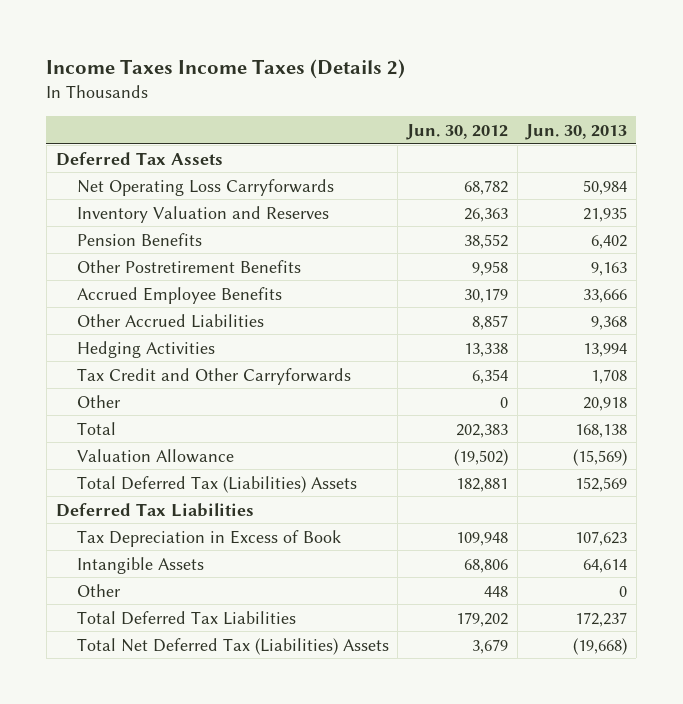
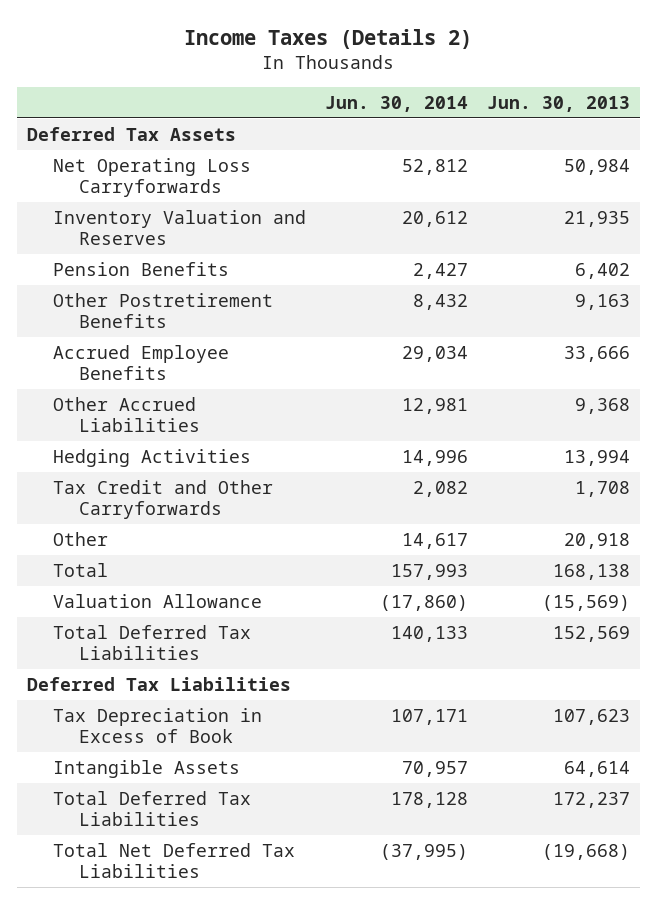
- Income Taxes Income Taxes (Details 2)
+ Income Taxes (Details 2)
- | Jun. 30, 2012 | Jun. 30, 2013
+ | Jun. 30, 2014 | Jun. 30, 2013
- Total Deferred Tax (Liabilities) Assets | 182,881 | 152,569
+ Total Deferred Tax Liabilities | 140,133 | 152,569
- Other | 448 | 0
- Total Net Deferred Tax (Liabilities) Assets | 3,679 | (19,668)
+ Total Net Deferred Tax Liabilities | (37,995) | (19,668)

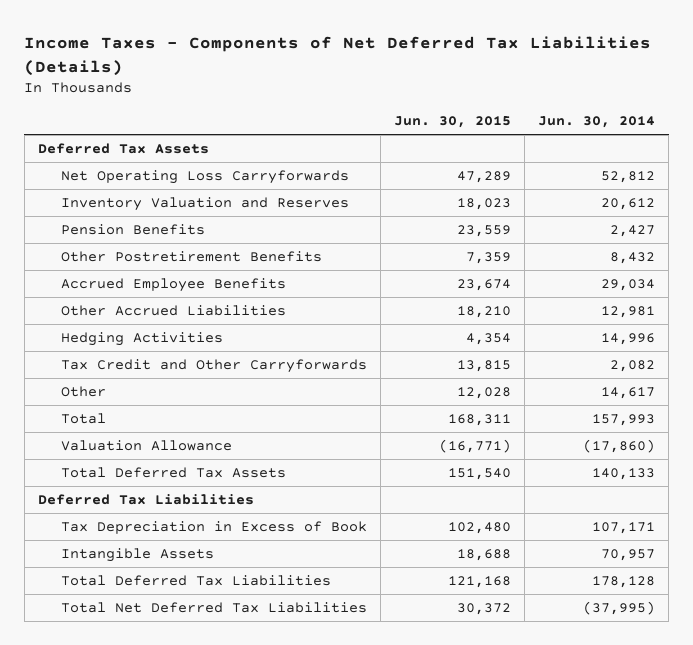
- Income Taxes (Details 2)
+ Income Taxes - Components of Net Deferred Tax Liabilities (Details)
- | Jun. 30, 2014 | Jun. 30, 2013
+ | Jun. 30, 2015 | Jun. 30, 2014
- Total Deferred Tax Liabilities | 140,133 | 152,569
+ Total Deferred Tax Assets | 151,540 | 140,133

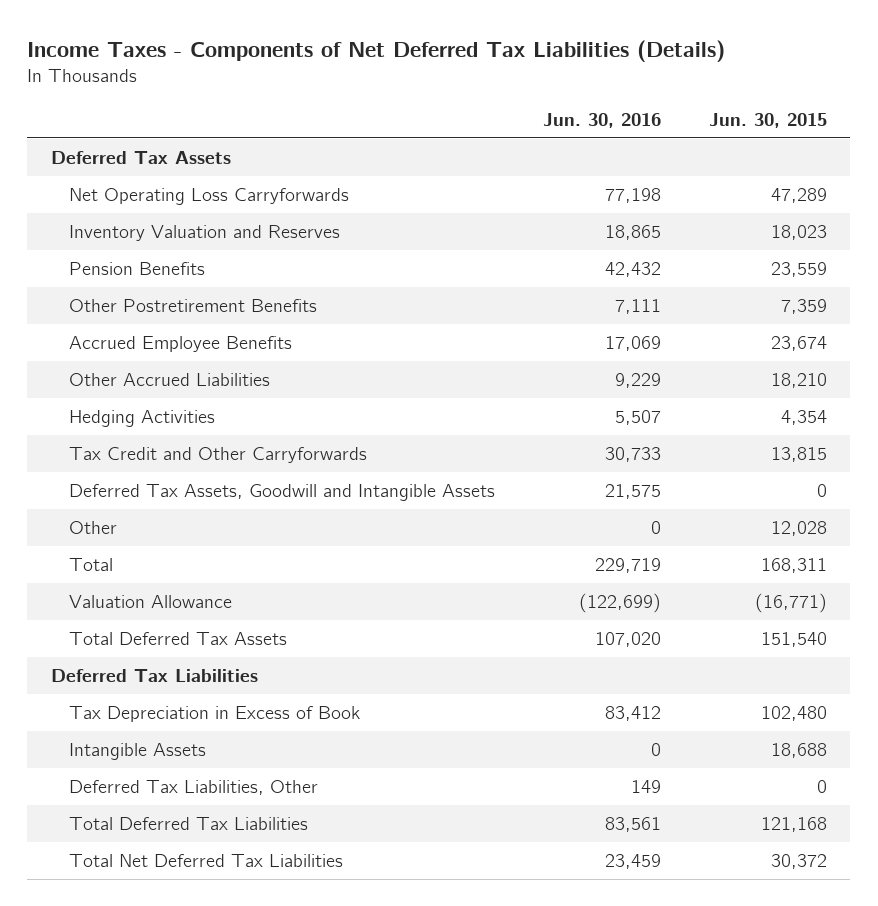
- | Jun. 30, 2015 | Jun. 30, 2014
+ | Jun. 30, 2016 | Jun. 30, 2015
+ Deferred Tax Assets, Goodwill and Intangible Assets | 21,575 | 0
+ Deferred Tax Liabilities, Other | 149 | 0

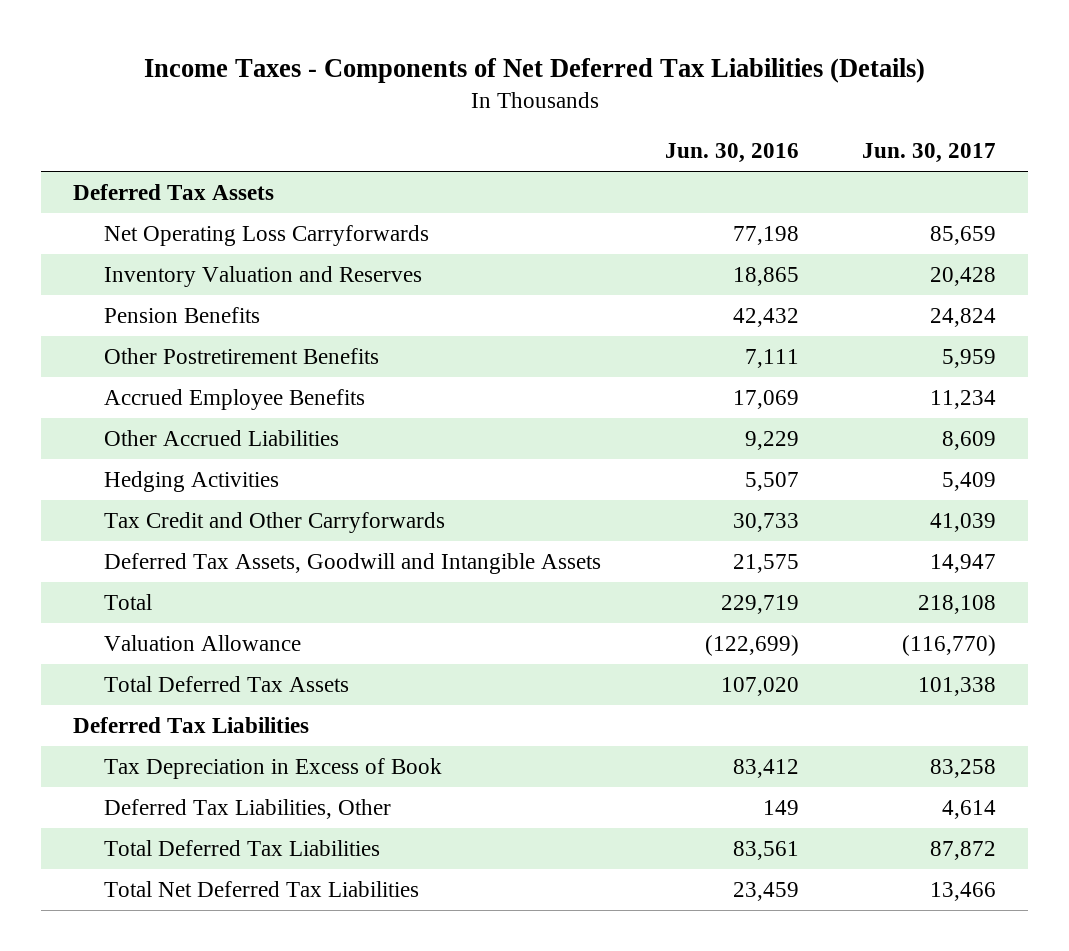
- | Jun. 30, 2016 | Jun. 30, 2015
+ | Jun. 30, 2016 | Jun. 30, 2017
- Other | 0 | 12,028
- Intangible Assets | 0 | 18,688

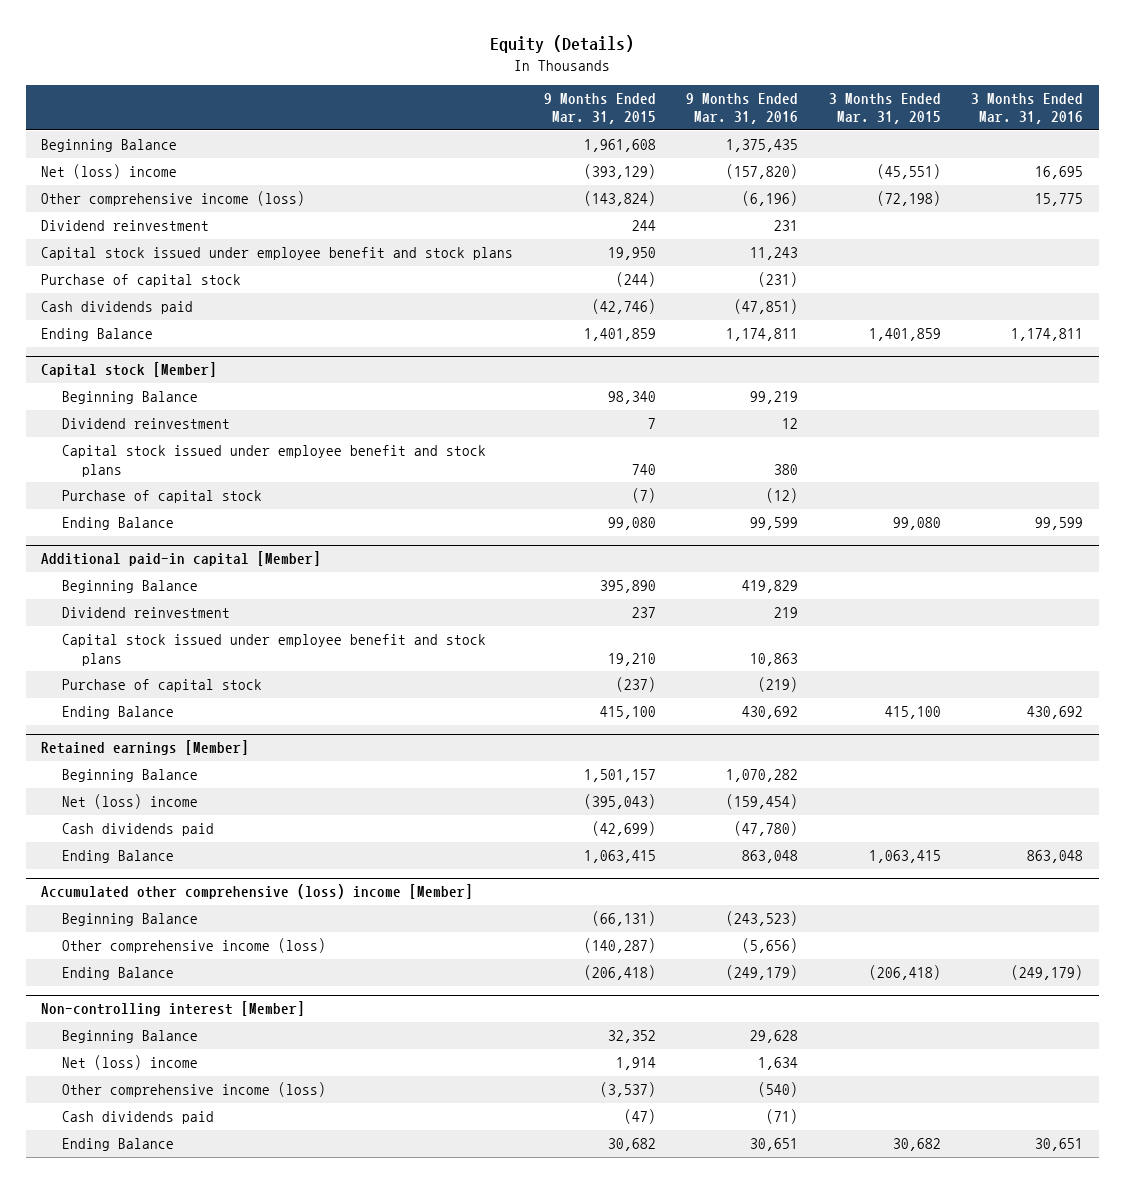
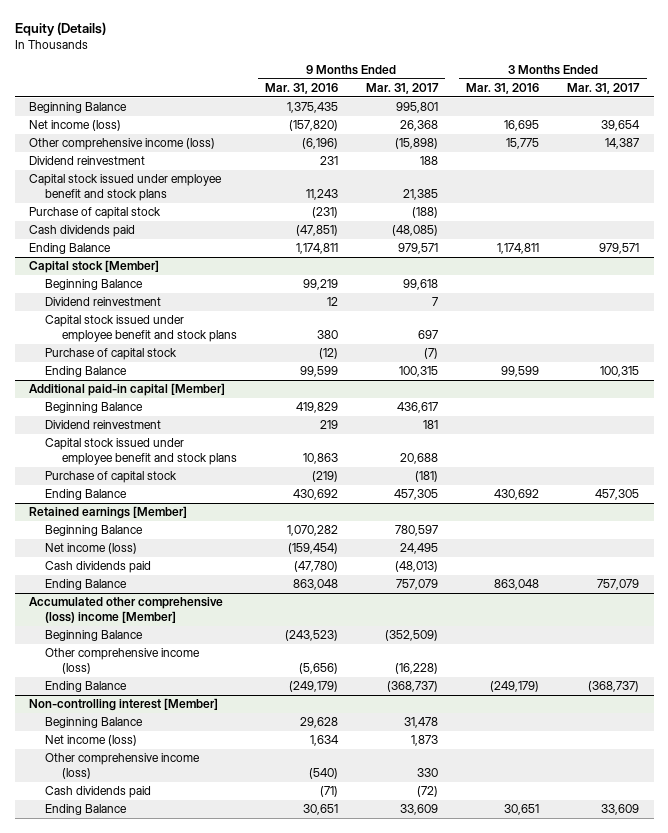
- | 9 Months Ended Mar. 31, 2015 | 9 Months Ended Mar. 31, 2016 | 3 Months Ended Mar. 31, 2015 | 3 Months Ended Mar. 31, 2016
+ | 9 Months Ended Mar. 31, 2016 | 9 Months Ended Mar. 31, 2017 | 3 Months Ended Mar. 31, 2016 | 3 Months Ended Mar. 31, 2017
- Net (loss) income | (393,129) | (157,820) | (45,551) | 16,695
+ Net income (loss) | (157,820) | 26,368 | 16,695 | 39,654
@ Retained earnings [Member]
- Net (loss) income | (395,043) | (159,454) | |
+ Net income (loss) | (159,454) | 24,495 | |
@ Non-controlling interest [Member]
- Net (loss) income | 1,914 | 1,634 | |
+ Net income (loss) | 1,634 | 1,873 | |

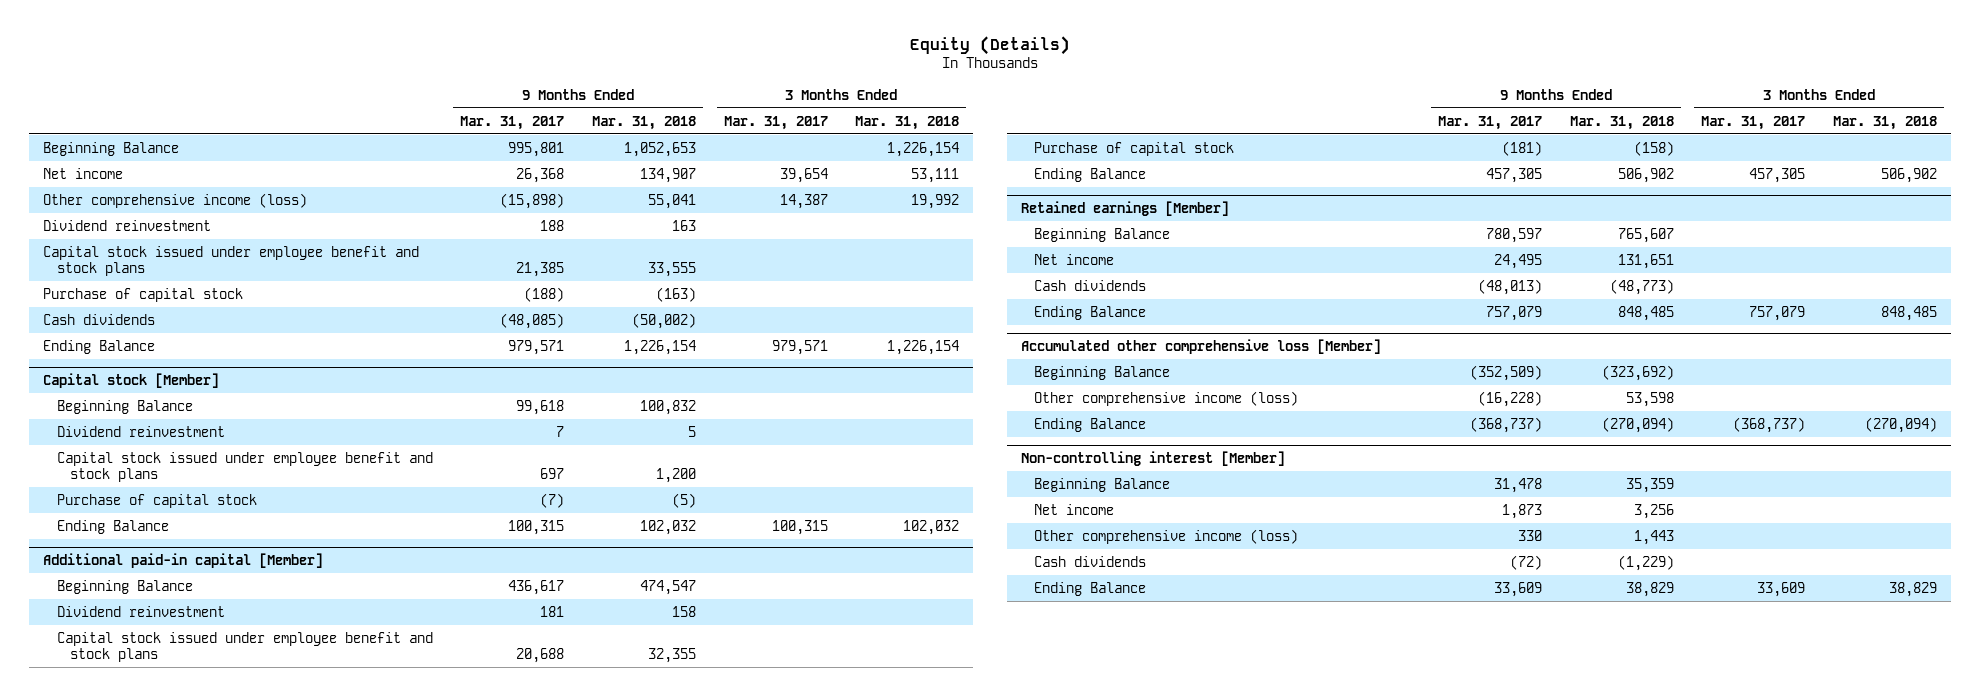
- | 9 Months Ended Mar. 31, 2016 | 9 Months Ended Mar. 31, 2017 | 3 Months Ended Mar. 31, 2016 | 3 Months Ended Mar. 31, 2017
+ | 9 Months Ended Mar. 31, 2017 | 9 Months Ended Mar. 31, 2018 | 3 Months Ended Mar. 31, 2017 | 3 Months Ended Mar. 31, 2018
- Net income (loss) | (157,820) | 26,368 | 16,695 | 39,654
+ Net income | 26,368 | 134,907 | 39,654 | 53,111
- Cash dividends paid | (47,851) | (48,085) | |
+ Cash dividends | (48,085) | (50,002) | |
@ Retained earnings [Member]
- Net income (loss) | (159,454) | 24,495 | |
- Cash dividends paid | (47,780) | (48,013) | |
+ Net income | 24,495 | 131,651 | |
+ Cash dividends | (48,013) | (48,773) | |
- Accumulated other comprehensive (loss) income [Member]
+ Accumulated other comprehensive loss [Member]
@ Non-controlling interest [Member]
- Net income (loss) | 1,634 | 1,873 | |
+ Net income | 1,873 | 3,256 | |
- Cash dividends paid | (71) | (72) | |
+ Cash dividends | (72) | (1,229) | |

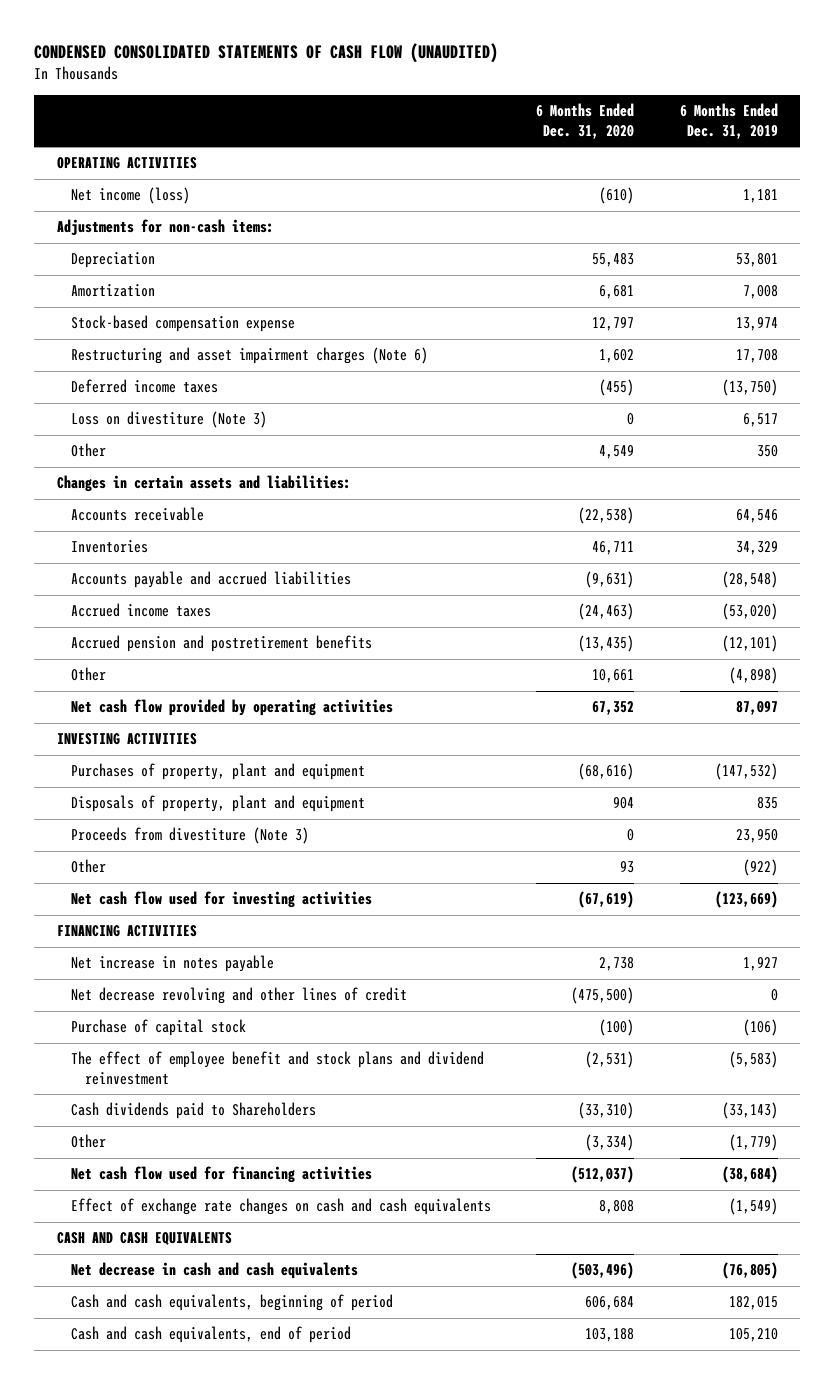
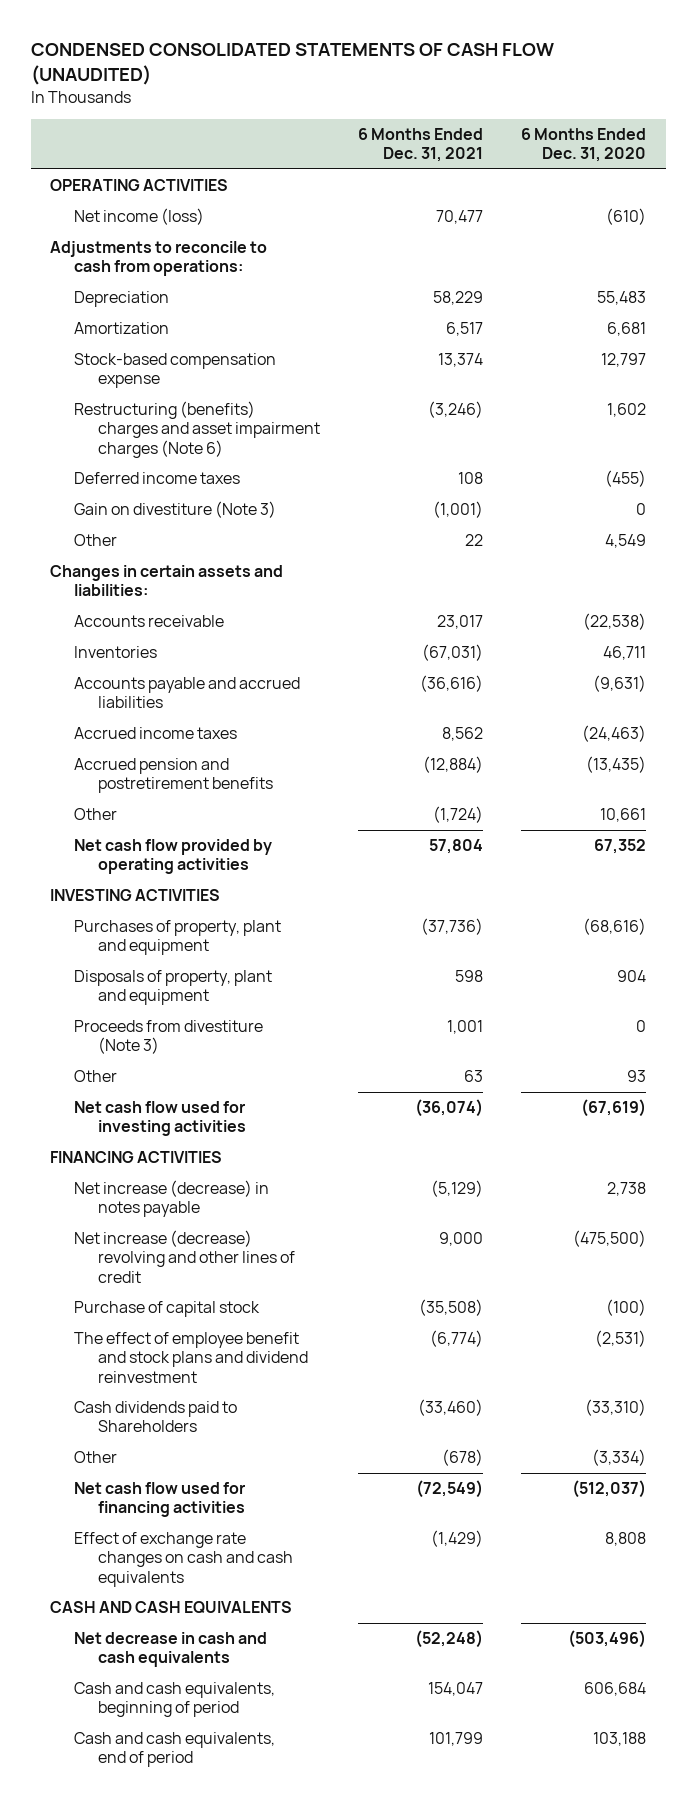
- | 6 Months Ended Dec. 31, 2020 | 6 Months Ended Dec. 31, 2019
+ | 6 Months Ended Dec. 31, 2021 | 6 Months Ended Dec. 31, 2020
- Adjustments for non-cash items:
+ Adjustments to reconcile to cash from operations:
- Restructuring and asset impairment charges (Note 6) | 1,602 | 17,708
+ Restructuring (benefits) charges and asset impairment charges (Note 6) | (3,246) | 1,602
- Loss on divestiture (Note 3) | 0 | 6,517
+ Gain on divestiture (Note 3) | (1,001) | 0
- Net increase in notes payable | 2,738 | 1,927
- Net decrease revolving and other lines of credit | (475,500) | 0
+ Net increase (decrease) in notes payable | (5,129) | 2,738
+ Net increase (decrease) revolving and other lines of credit | 9,000 | (475,500)

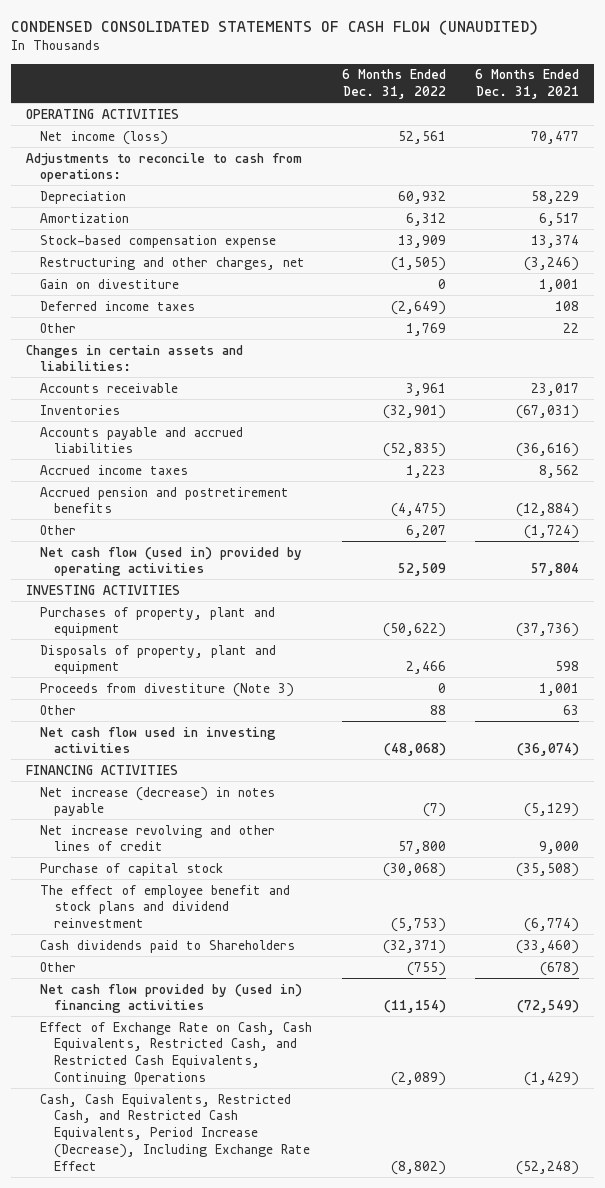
- | 6 Months Ended Dec. 31, 2021 | 6 Months Ended Dec. 31, 2020
+ | 6 Months Ended Dec. 31, 2022 | 6 Months Ended Dec. 31, 2021
- Restructuring (benefits) charges and asset impairment charges (Note 6) | (3,246) | 1,602
+ Restructuring and other charges, net | (1,505) | (3,246)
+ Gain on divestiture | 0 | 1,001
- Gain on divestiture (Note 3) | (1,001) | 0
- Net cash flow provided by operating activities | 57,804 | 67,352
+ Net cash flow (used in) provided by operating activities | 52,509 | 57,804
- Net cash flow used for investing activities | (36,074) | (67,619)
+ Net cash flow used in investing activities | (48,068) | (36,074)
- Net increase (decrease) revolving and other lines of credit | 9,000 | (475,500)
+ Net increase revolving and other lines of credit | 57,800 | 9,000
- Net cash flow used for financing activities | (72,549) | (512,037)
- Effect of exchange rate changes on cash and cash equivalents | (1,429) | 8,808
- CASH AND CASH EQUIVALENTS
- Net decrease in cash and cash equivalents | (52,248) | (503,496)
- Cash and cash equivalents, beginning of period | 154,047 | 606,684
- Cash and cash equivalents, end of period | 101,799 | 103,188
+ Net cash flow provided by (used in) financing activities | (11,154) | (72,549)
+ Effect of Exchange Rate on Cash, Cash Equivalents, Restricted Cash, and Restricted Cash Equivalents, Continuing Operations | (2,089) | (1,429)
+ Cash, Cash Equivalents, Restricted Cash, and Restricted Cash Equivalents, Period Increase (Decrease), Including Exchange Rate Effect | (8,802) | (52,248)

